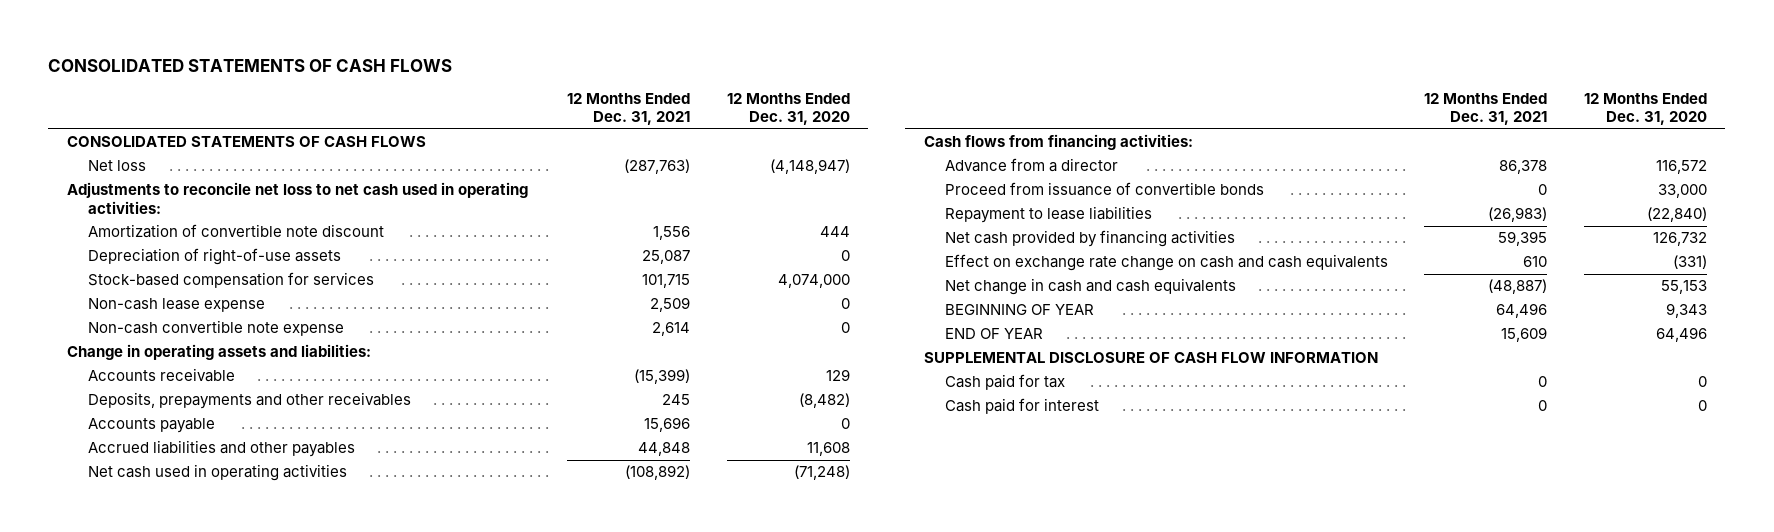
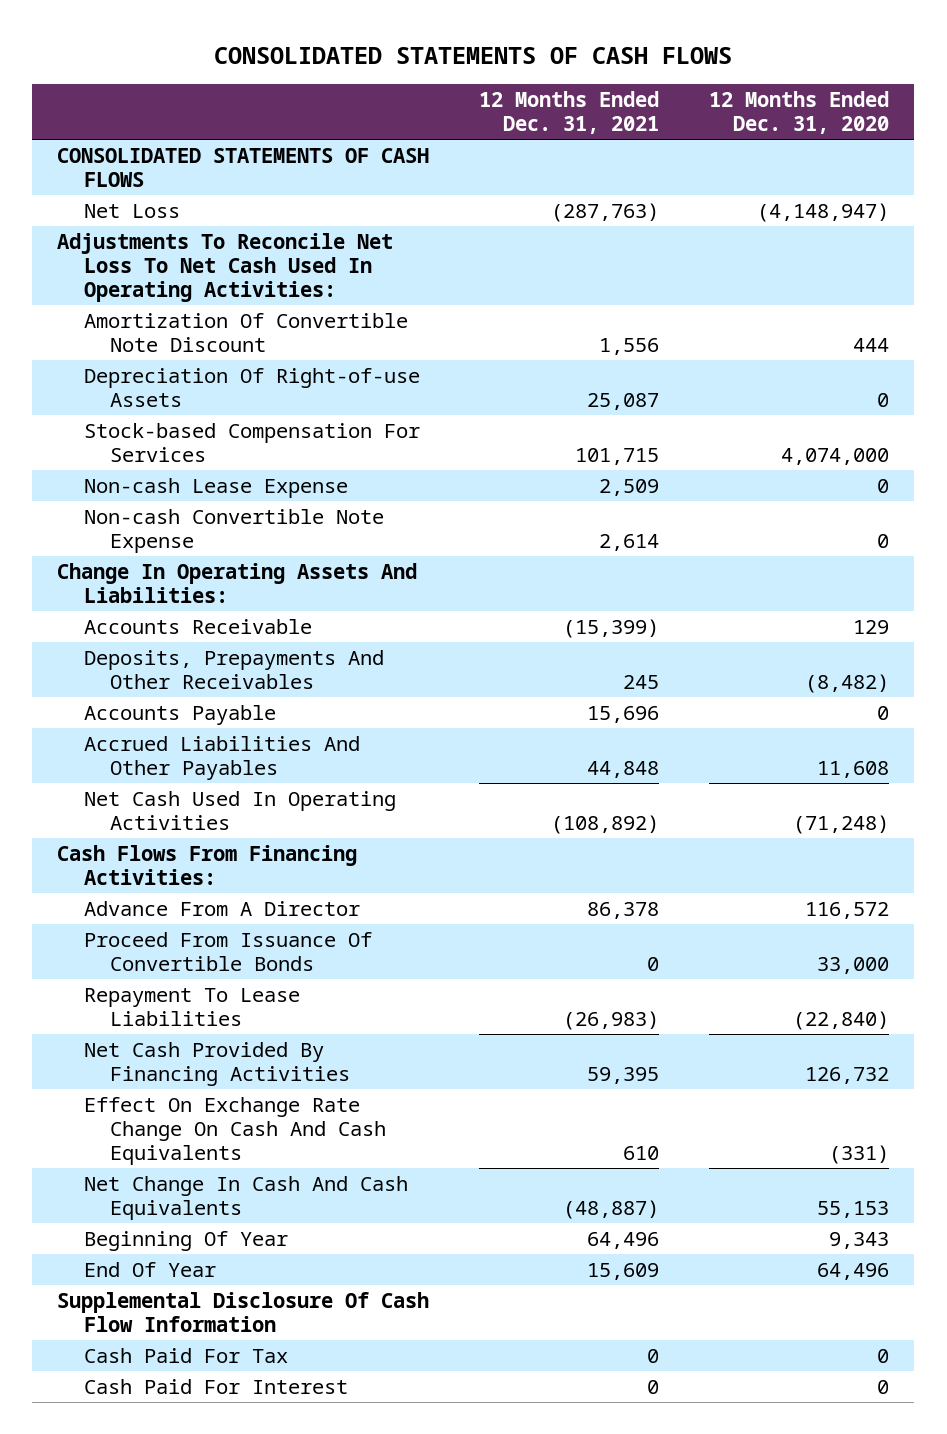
- Net loss | (287,763) | (4,148,947)
- Adjustments to reconcile net loss to net cash used in operating activities:
- Amortization of convertible note discount | 1,556 | 444
- Depreciation of right-of-use assets | 25,087 | 0
- Stock-based compensation for services | 101,715 | 4,074,000
- Non-cash lease expense | 2,509 | 0
- Non-cash convertible note expense | 2,614 | 0
- Change in operating assets and liabilities:
- Accounts receivable | (15,399) | 129
- Deposits, prepayments and other receivables | 245 | (8,482)
- Accounts payable | 15,696 | 0
- Accrued liabilities and other payables | 44,848 | 11,608
- Net cash used in operating activities | (108,892) | (71,248)
- Cash flows from financing activities:
- Advance from a director | 86,378 | 116,572
- Proceed from issuance of convertible bonds | 0 | 33,000
- Repayment to lease liabilities | (26,983) | (22,840)
- Net cash provided by financing activities | 59,395 | 126,732
- Effect on exchange rate change on cash and cash equivalents | 610 | (331)
- Net change in cash and cash equivalents | (48,887) | 55,153
- BEGINNING OF YEAR | 64,496 | 9,343
- END OF YEAR | 15,609 | 64,496
- SUPPLEMENTAL DISCLOSURE OF CASH FLOW INFORMATION
- Cash paid for tax | 0 | 0
- Cash paid for interest | 0 | 0
+ Net Loss | (287,763) | (4,148,947)
+ Adjustments To Reconcile Net Loss To Net Cash Used In Operating Activities:
+ Amortization Of Convertible Note Discount | 1,556 | 444
+ Depreciation Of Right-of-use Assets | 25,087 | 0
+ Stock-based Compensation For Services | 101,715 | 4,074,000
+ Non-cash Lease Expense | 2,509 | 0
+ Non-cash Convertible Note Expense | 2,614 | 0
+ Change In Operating Assets And Liabilities:
+ Accounts Receivable | (15,399) | 129
+ Deposits, Prepayments And Other Receivables | 245 | (8,482)
+ Accounts Payable | 15,696 | 0
+ Accrued Liabilities And Other Payables | 44,848 | 11,608
+ Net Cash Used In Operating Activities | (108,892) | (71,248)
+ Cash Flows From Financing Activities:
+ Advance From A Director | 86,378 | 116,572
+ Proceed From Issuance Of Convertible Bonds | 0 | 33,000
+ Repayment To Lease Liabilities | (26,983) | (22,840)
+ Net Cash Provided By Financing Activities | 59,395 | 126,732
+ Effect On Exchange Rate Change On Cash And Cash Equivalents | 610 | (331)
+ Net Change In Cash And Cash Equivalents | (48,887) | 55,153
+ Beginning Of Year | 64,496 | 9,343
+ End Of Year | 15,609 | 64,496
+ Supplemental Disclosure Of Cash Flow Information
+ Cash Paid For Tax | 0 | 0
+ Cash Paid For Interest | 0 | 0

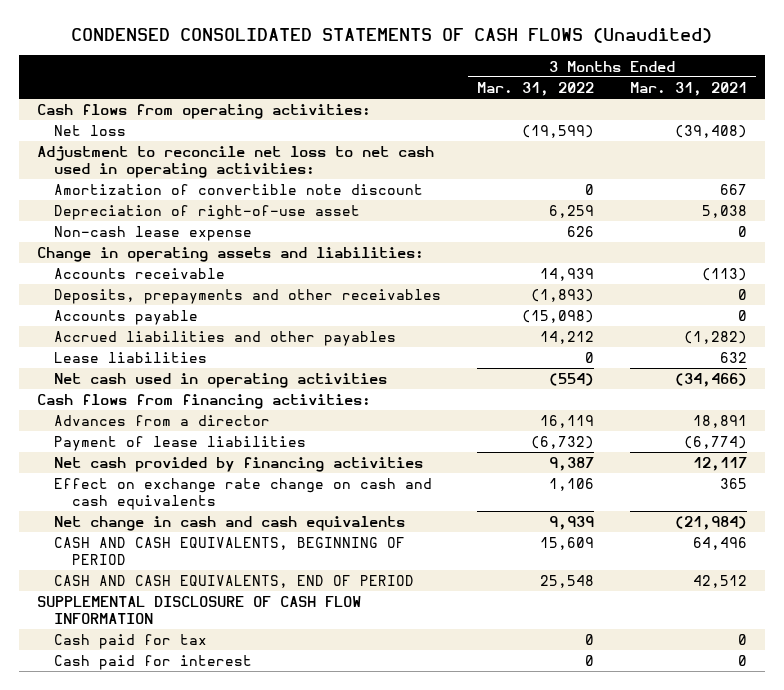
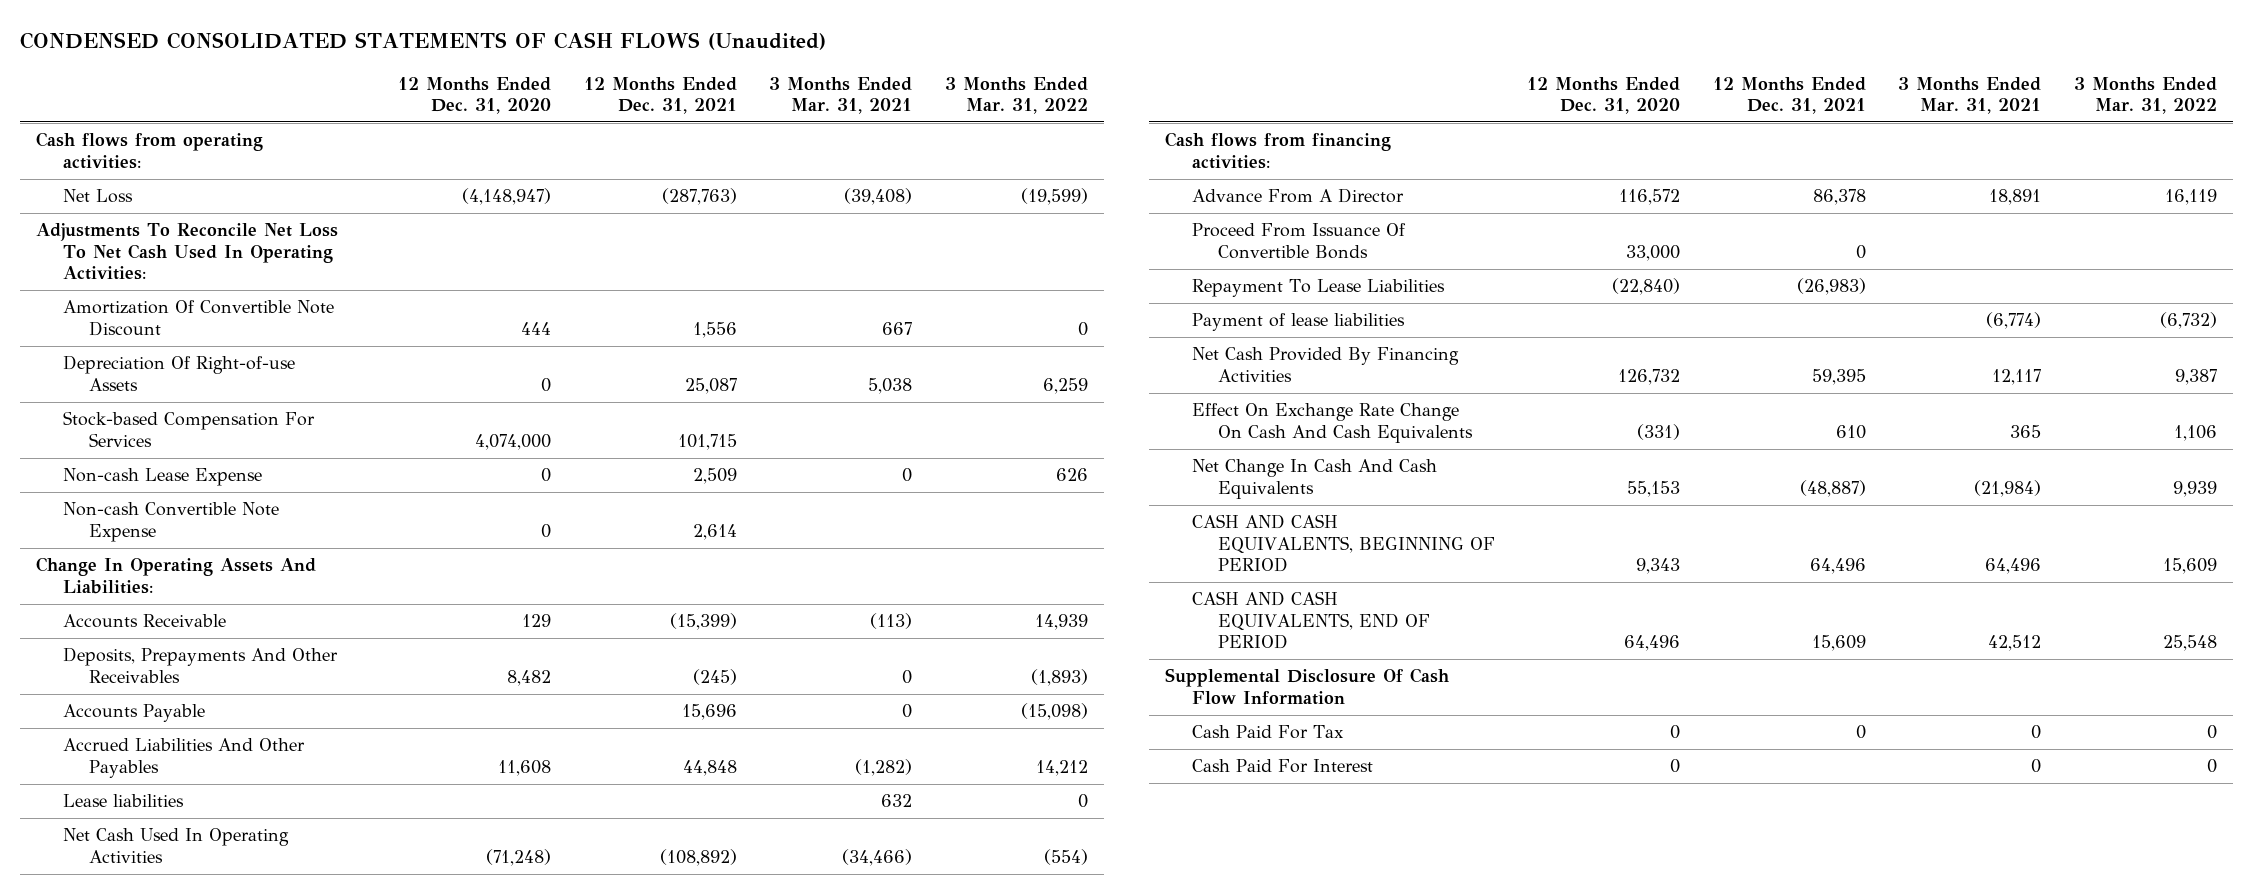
- | 3 Months Ended Mar. 31, 2022 | 3 Months Ended Mar. 31, 2021
+ | 12 Months Ended Dec. 31, 2020 | 12 Months Ended Dec. 31, 2021 | 3 Months Ended Mar. 31, 2021 | 3 Months Ended Mar. 31, 2022
- Net loss | (19,599) | (39,408)
- Adjustment to reconcile net loss to net cash used in operating activities:
- Amortization of convertible note discount | 0 | 667
- Depreciation of right-of-use asset | 6,259 | 5,038
- Non-cash lease expense | 626 | 0
- Change in operating assets and liabilities:
- Accounts receivable | 14,939 | (113)
- Deposits, prepayments and other receivables | (1,893) | 0
- Accounts payable | (15,098) | 0
- Accrued liabilities and other payables | 14,212 | (1,282)
+ Net Loss | (4,148,947) | (287,763) | (39,408) | (19,599)
+ Adjustments To Reconcile Net Loss To Net Cash Used In Operating Activities:
+ Amortization Of Convertible Note Discount | 444 | 1,556 | 667 | 0
+ Depreciation Of Right-of-use Assets | 0 | 25,087 | 5,038 | 6,259
+ Stock-based Compensation For Services | 4,074,000 | 101,715 | |
+ Non-cash Lease Expense | 0 | 2,509 | 0 | 626
+ Non-cash Convertible Note Expense | 0 | 2,614 | |
+ Change In Operating Assets And Liabilities:
+ Accounts Receivable | 129 | (15,399) | (113) | 14,939
+ Deposits, Prepayments And Other Receivables | 8,482 | (245) | 0 | (1,893)
+ Accounts Payable | | 15,696 | 0 | (15,098)
+ Accrued Liabilities And Other Payables | 11,608 | 44,848 | (1,282) | 14,212
- Net cash used in operating activities | (554) | (34,466)
+ Net Cash Used In Operating Activities | (71,248) | (108,892) | (34,466) | (554)
- Advances from a director | 16,119 | 18,891
+ Advance From A Director | 116,572 | 86,378 | 18,891 | 16,119
+ Proceed From Issuance Of Convertible Bonds | 33,000 | 0 | |
+ Repayment To Lease Liabilities | (22,840) | (26,983) | |
- Net cash provided by financing activities | 9,387 | 12,117
- Effect on exchange rate change on cash and cash equivalents | 1,106 | 365
- Net change in cash and cash equivalents | 9,939 | (21,984)
+ Net Cash Provided By Financing Activities | 126,732 | 59,395 | 12,117 | 9,387
+ Effect On Exchange Rate Change On Cash And Cash Equivalents | (331) | 610 | 365 | 1,106
+ Net Change In Cash And Cash Equivalents | 55,153 | (48,887) | (21,984) | 9,939
- SUPPLEMENTAL DISCLOSURE OF CASH FLOW INFORMATION
- Cash paid for tax | 0 | 0
- Cash paid for interest | 0 | 0
+ Supplemental Disclosure Of Cash Flow Information
+ Cash Paid For Tax | 0 | 0 | 0 | 0
+ Cash Paid For Interest | 0 | | 0 | 0

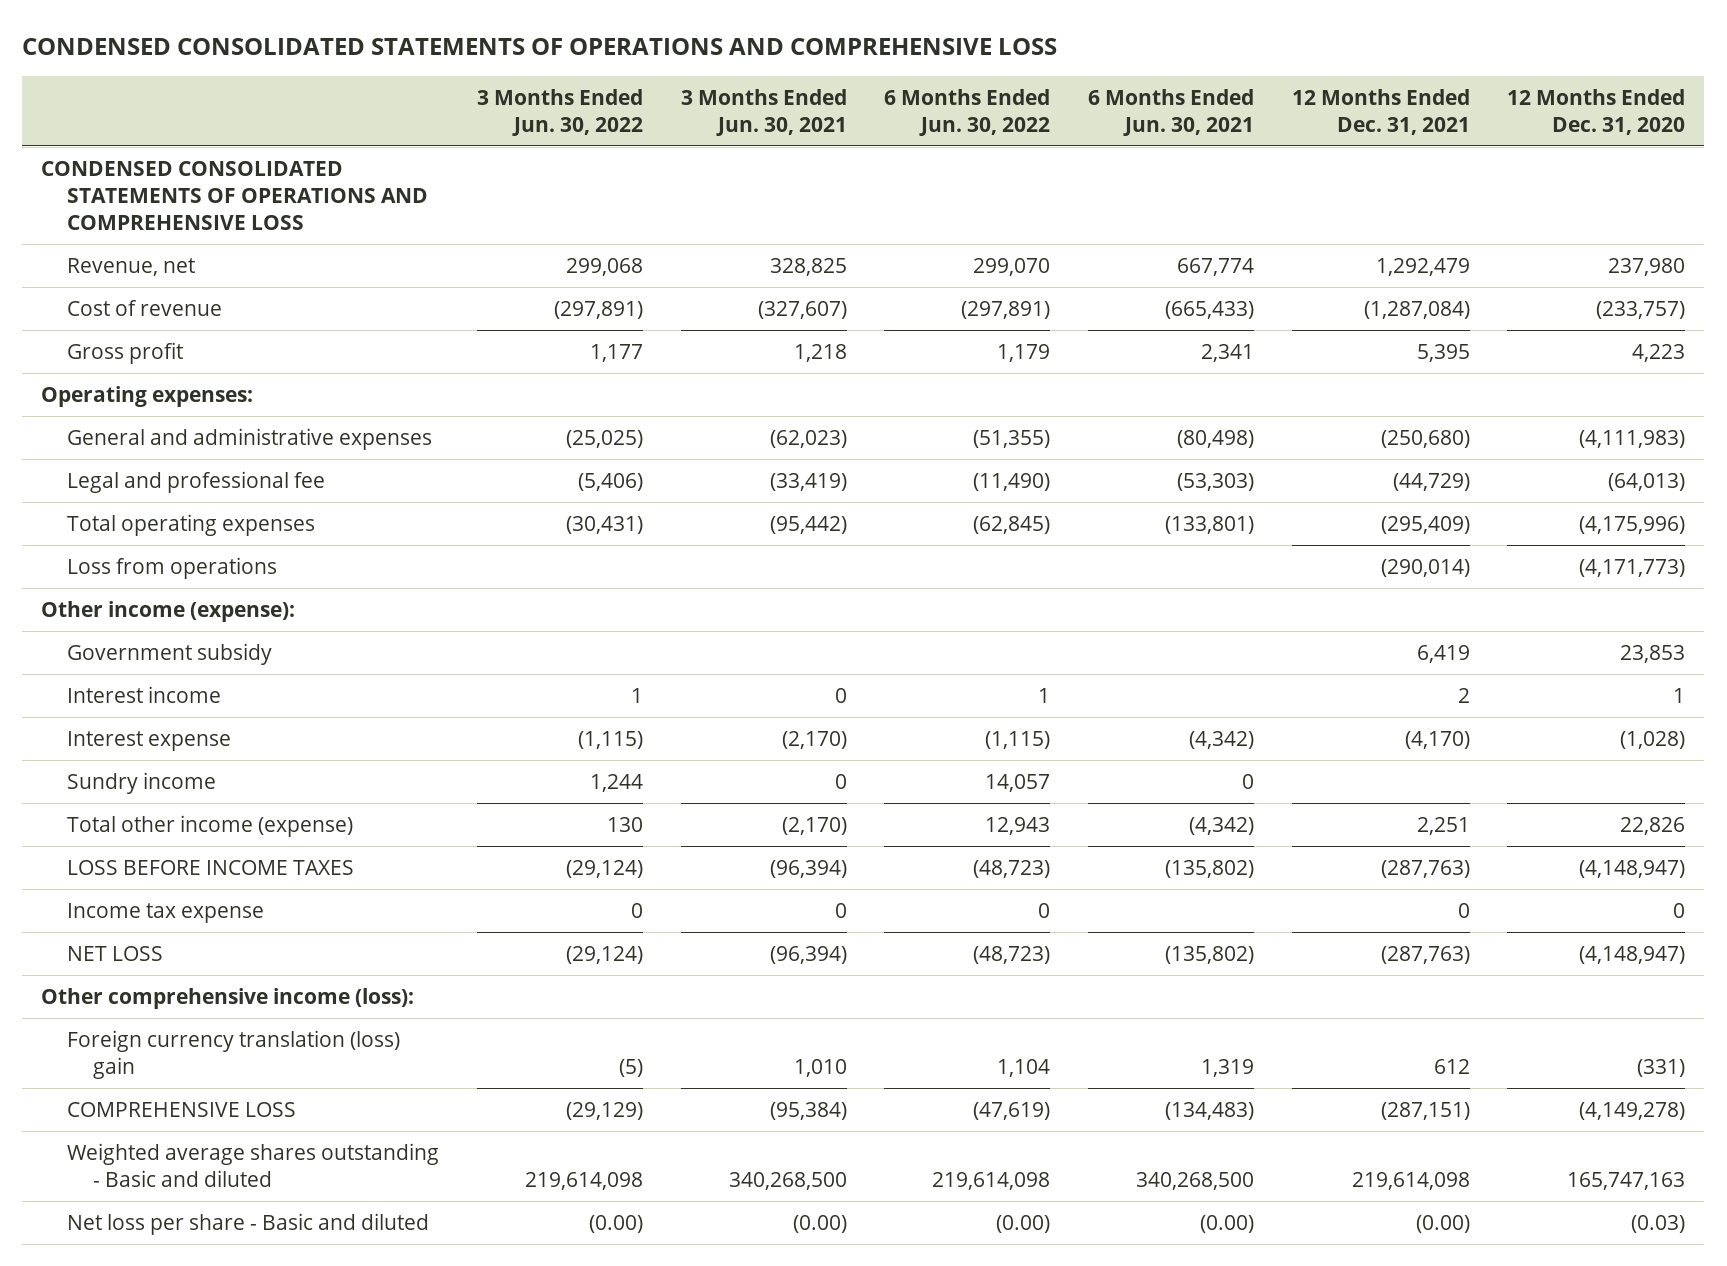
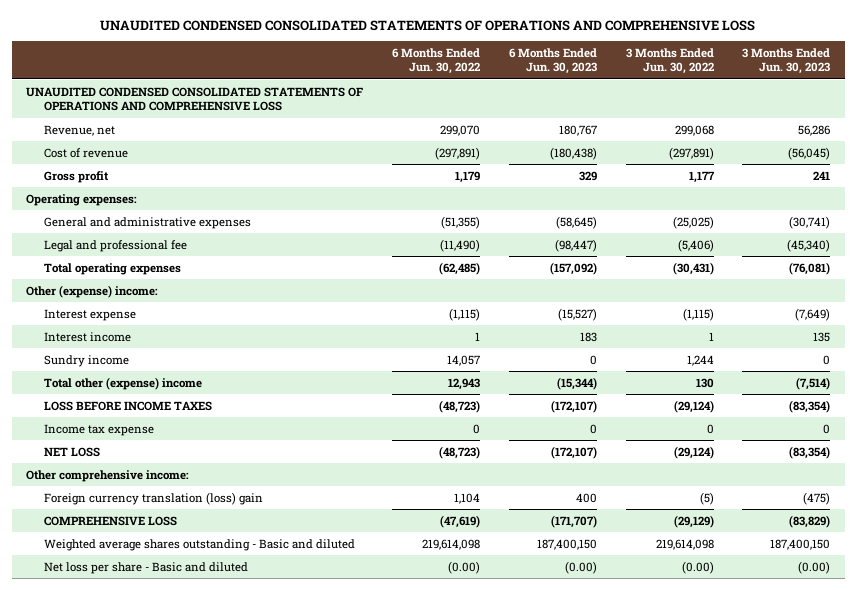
- CONDENSED CONSOLIDATED STATEMENTS OF OPERATIONS AND COMPREHENSIVE LOSS
+ UNAUDITED CONDENSED CONSOLIDATED STATEMENTS OF OPERATIONS AND COMPREHENSIVE LOSS
- | 3 Months Ended Jun. 30, 2022 | 3 Months Ended Jun. 30, 2021 | 6 Months Ended Jun. 30, 2022 | 6 Months Ended Jun. 30, 2021 | 12 Months Ended Dec. 31, 2021 | 12 Months Ended Dec. 31, 2020
+ | 6 Months Ended Jun. 30, 2022 | 6 Months Ended Jun. 30, 2023 | 3 Months Ended Jun. 30, 2022 | 3 Months Ended Jun. 30, 2023
- CONDENSED CONSOLIDATED STATEMENTS OF OPERATIONS AND COMPREHENSIVE LOSS
+ UNAUDITED CONDENSED CONSOLIDATED STATEMENTS OF OPERATIONS AND COMPREHENSIVE LOSS
- Total operating expenses | (30,431) | (95,442) | (62,845) | (133,801) | (295,409) | (4,175,996)
- Loss from operations | | | | | (290,014) | (4,171,773)
- Other income (expense):
- Government subsidy | | | | | 6,419 | 23,853
+ Total operating expenses | (62,485) | (157,092) | (30,431) | (76,081)
+ Other (expense) income:
moved down: Interest income | 1 | 183 | 1 | 135
- Total other income (expense) | 130 | (2,170) | 12,943 | (4,342) | 2,251 | 22,826
+ Total other (expense) income | 12,943 | (15,344) | 130 | (7,514)
- Other comprehensive income (loss):
+ Other comprehensive income:

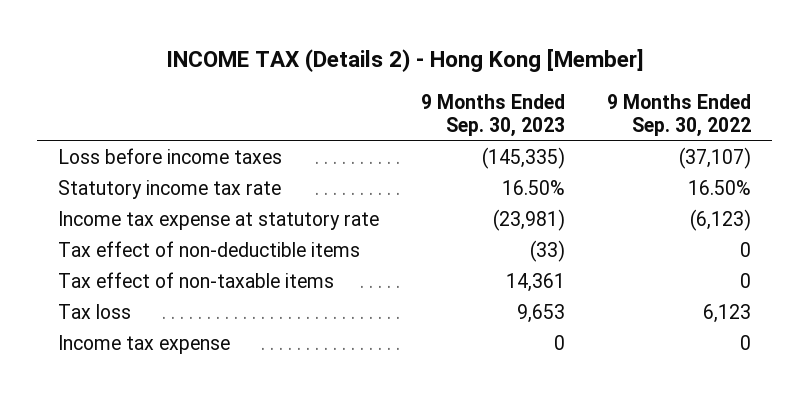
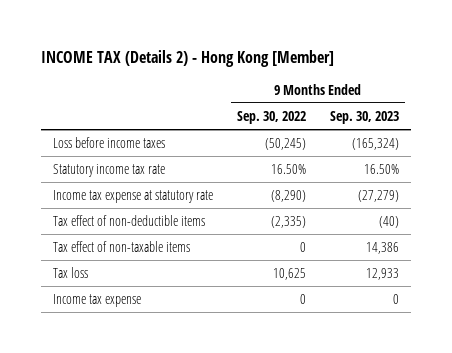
- | 9 Months Ended Sep. 30, 2023 | 9 Months Ended Sep. 30, 2022
+ | 9 Months Ended Sep. 30, 2022 | 9 Months Ended Sep. 30, 2023
- Loss before income taxes | (145,335) | (37,107)
+ Loss before income taxes | (50,245) | (165,324)
- Income tax expense at statutory rate | (23,981) | (6,123)
- Tax effect of non-deductible items | (33) | 0
- Tax effect of non-taxable items | 14,361 | 0
- Tax loss | 9,653 | 6,123
+ Income tax expense at statutory rate | (8,290) | (27,279)
+ Tax effect of non-deductible items | (2,335) | (40)
+ Tax effect of non-taxable items | 0 | 14,386
+ Tax loss | 10,625 | 12,933

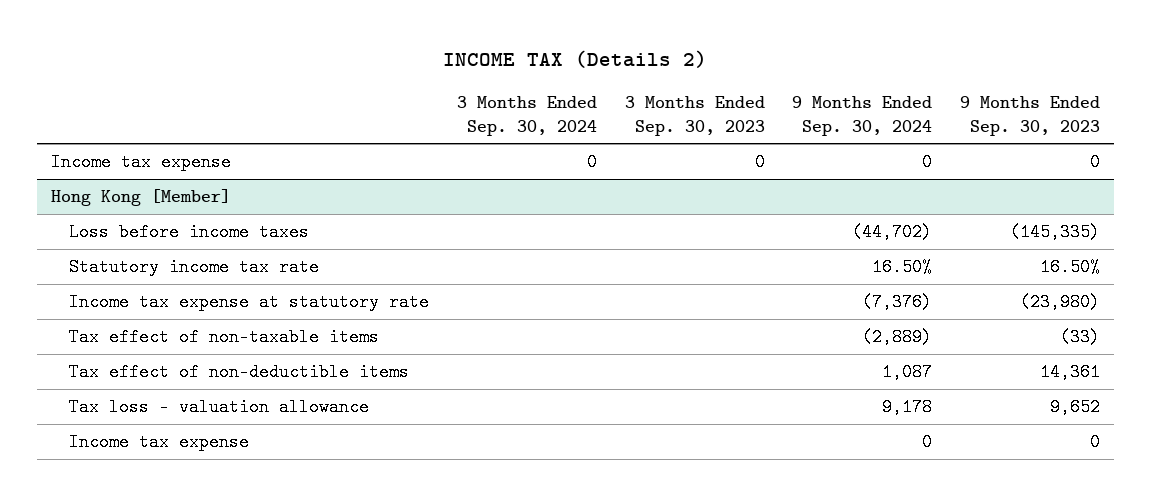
- INCOME TAX (Details 2) - Hong Kong [Member]
+ INCOME TAX (Details 2)
- | 9 Months Ended Sep. 30, 2022 | 9 Months Ended Sep. 30, 2023
+ | 3 Months Ended Sep. 30, 2024 | 3 Months Ended Sep. 30, 2023 | 9 Months Ended Sep. 30, 2024 | 9 Months Ended Sep. 30, 2023
- Loss before income taxes | (50,245) | (165,324)
+ Income tax expense | 0 | 0 | 0 | 0
+ Hong Kong [Member]
+ Loss before income taxes | | | (44,702) | (145,335)
- Income tax expense at statutory rate | (8,290) | (27,279)
- Tax effect of non-deductible items | (2,335) | (40)
- Tax effect of non-taxable items | 0 | 14,386
- Tax loss | 10,625 | 12,933
+ Income tax expense at statutory rate | | | (7,376) | (23,980)
+ Tax effect of non-taxable items | | | (2,889) | (33)
+ Tax effect of non-deductible items | | | 1,087 | 14,361
+ Tax loss - valuation allowance | | | 9,178 | 9,652

